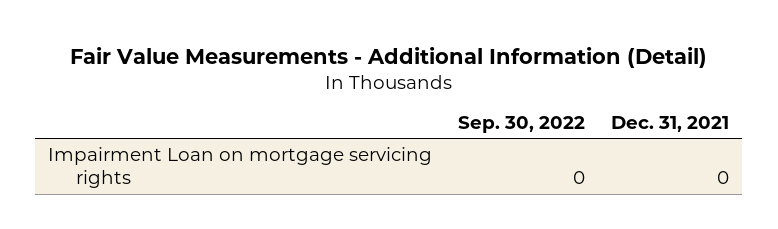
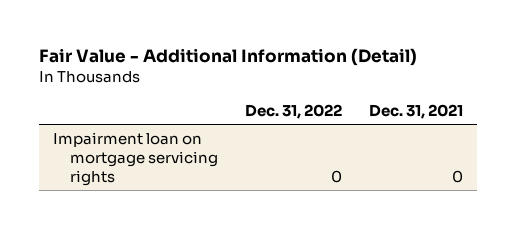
- Fair Value Measurements - Additional Information (Detail)
+ Fair Value - Additional Information (Detail)
- | Sep. 30, 2022 | Dec. 31, 2021
+ | Dec. 31, 2022 | Dec. 31, 2021
- Impairment Loan on mortgage servicing rights | 0 | 0
+ Impairment loan on mortgage servicing rights | 0 | 0

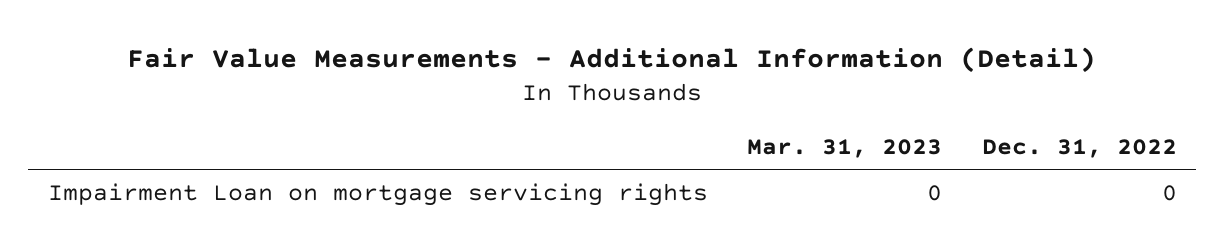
- Fair Value - Additional Information (Detail)
+ Fair Value Measurements - Additional Information (Detail)
- | Dec. 31, 2022 | Dec. 31, 2021
+ | Mar. 31, 2023 | Dec. 31, 2022
- Impairment loan on mortgage servicing rights | 0 | 0
+ Impairment Loan on mortgage servicing rights | 0 | 0

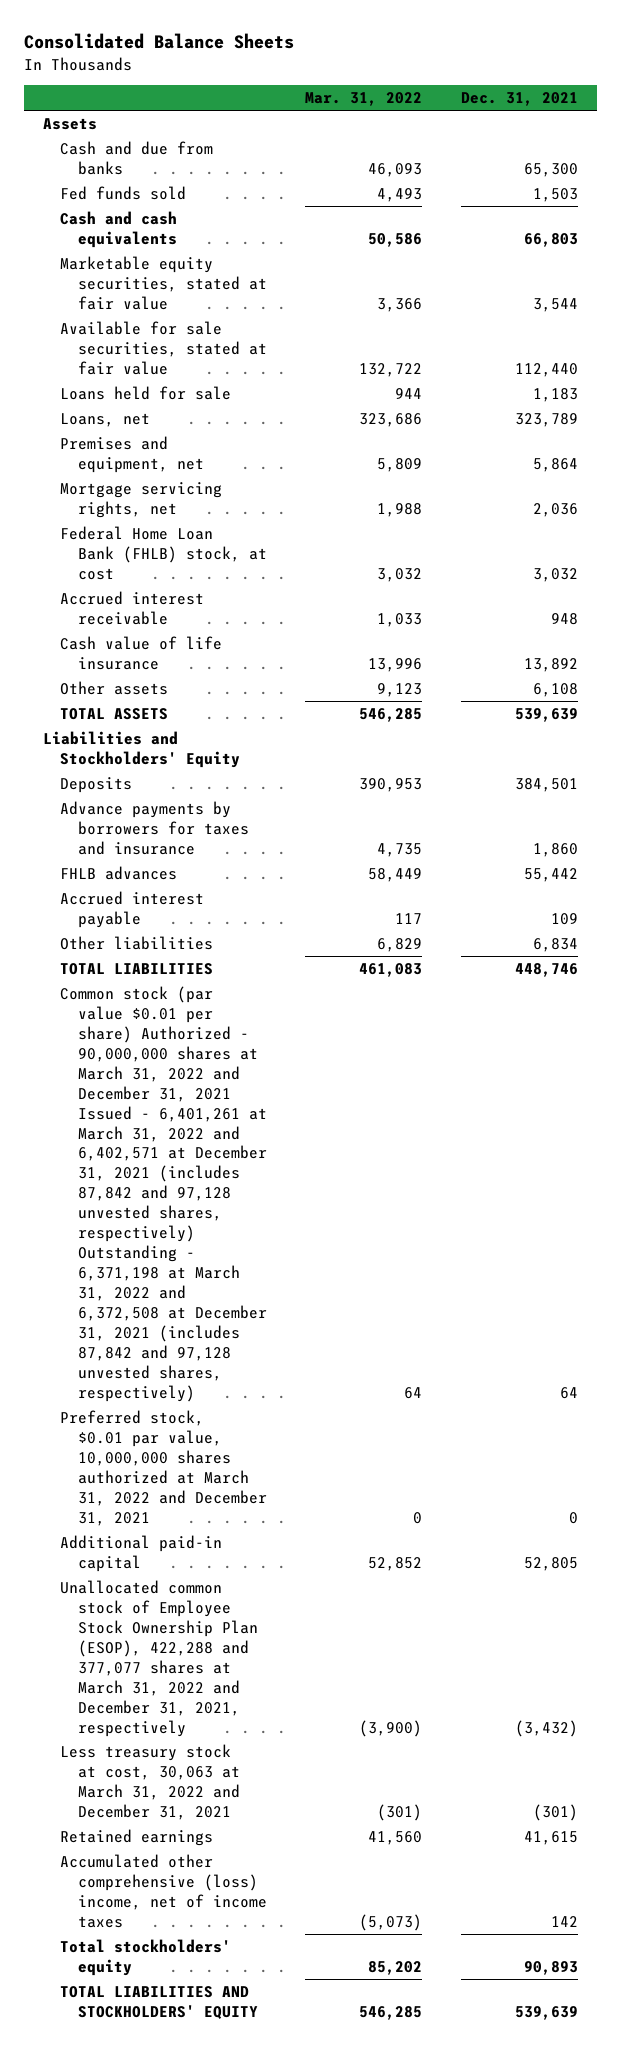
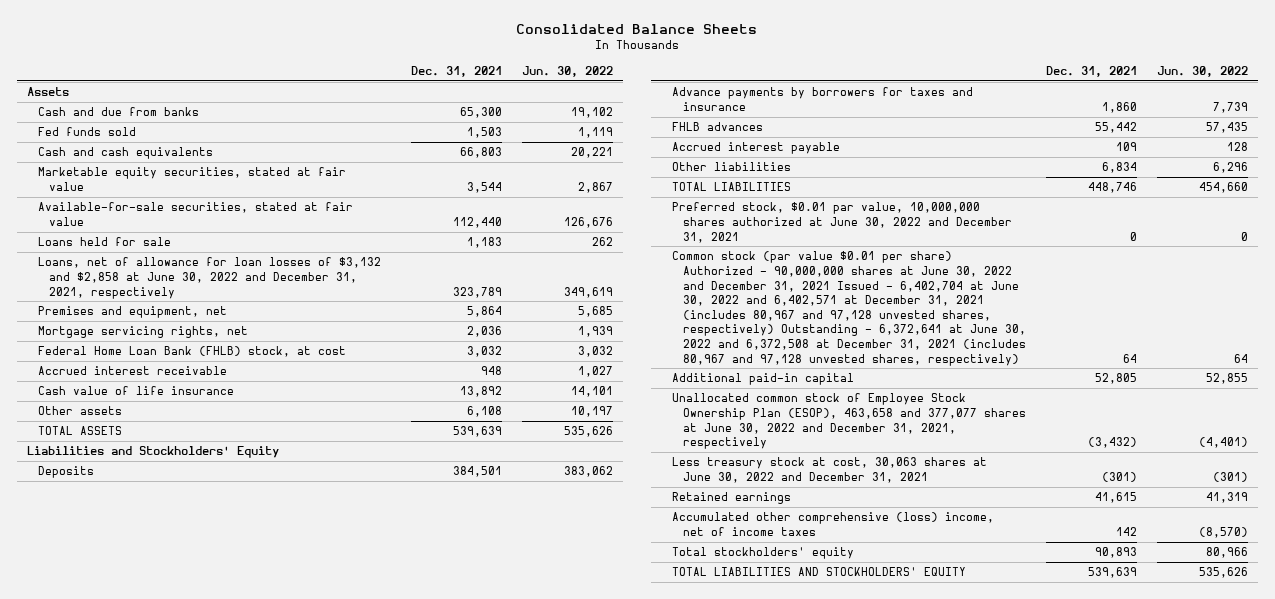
- | Mar. 31, 2022 | Dec. 31, 2021
+ | Dec. 31, 2021 | Jun. 30, 2022
- Available for sale securities, stated at fair value | 132,722 | 112,440
+ Available-for-sale securities, stated at fair value | 112,440 | 126,676
- Loans, net | 323,686 | 323,789
+ Loans, net of allowance for loan losses of $3,132 and $2,858 at June 30, 2022 and December 31, 2021, respectively | 323,789 | 349,619
- Common stock (par value $0.01 per share) Authorized - 90,000,000 shares at March 31, 2022 and December 31, 2021 Issued - 6,401,261 at March 31, 2022 and 6,402,571 at December 31, 2021 (includes 87,842 and 97,128 unvested shares, respectively) Outstanding - 6,371,198 at March 31, 2022 and 6,372,508 at December 31, 2021 (includes 87,842 and 97,128 unvested shares, respectively) | 64 | 64
- Preferred stock, $0.01 par value, 10,000,000 shares authorized at March 31, 2022 and December 31, 2021 | 0 | 0
+ Preferred stock, $0.01 par value, 10,000,000 shares authorized at June 30, 2022 and December 31, 2021 | 0 | 0
+ Common stock (par value $0.01 per share) Authorized - 90,000,000 shares at June 30, 2022 and December 31, 2021 Issued - 6,402,704 at June 30, 2022 and 6,402,571 at December 31, 2021 (includes 80,967 and 97,128 unvested shares, respectively) Outstanding - 6,372,641 at June 30, 2022 and 6,372,508 at December 31, 2021 (includes 80,967 and 97,128 unvested shares, respectively) | 64 | 64
- Unallocated common stock of Employee Stock Ownership Plan (ESOP), 422,288 and 377,077 shares at March 31, 2022 and December 31, 2021, respectively | (3,900) | (3,432)
- Less treasury stock at cost, 30,063 at March 31, 2022 and December 31, 2021 | (301) | (301)
+ Unallocated common stock of Employee Stock Ownership Plan (ESOP), 463,658 and 377,077 shares at June 30, 2022 and December 31, 2021, respectively | (3,432) | (4,401)
+ Less treasury stock at cost, 30,063 shares at June 30, 2022 and December 31, 2021 | (301) | (301)

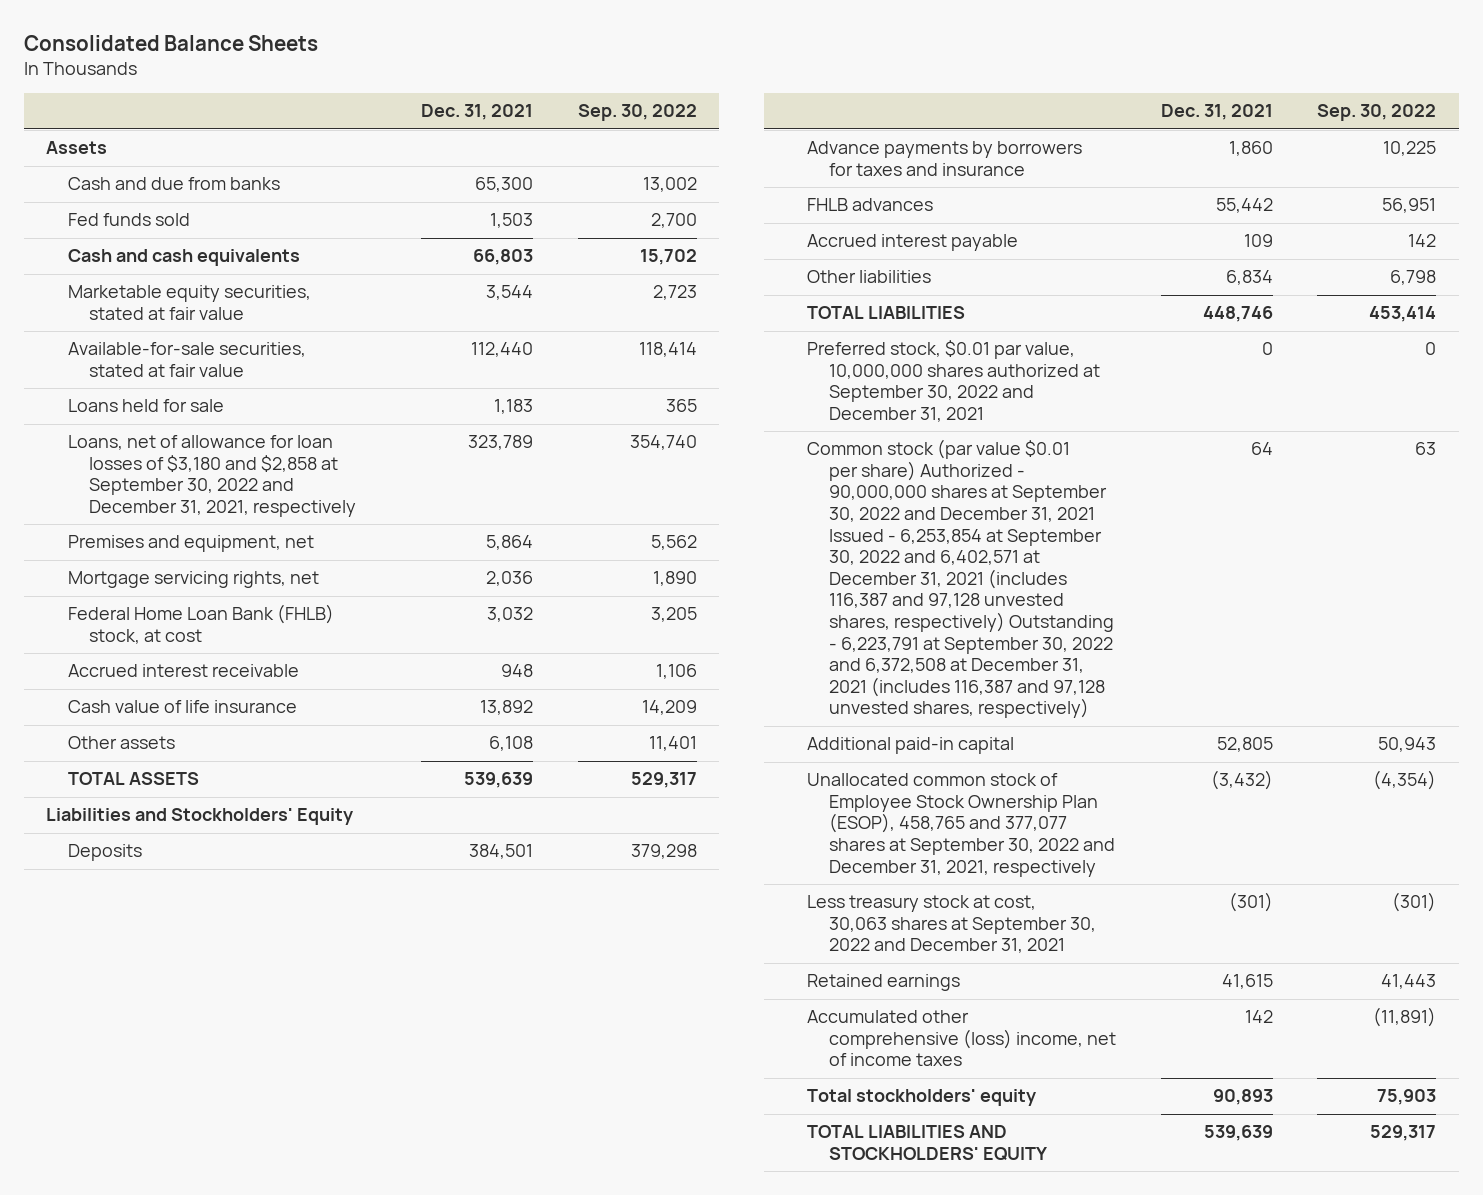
- | Dec. 31, 2021 | Jun. 30, 2022
+ | Dec. 31, 2021 | Sep. 30, 2022
- Loans, net of allowance for loan losses of $3,132 and $2,858 at June 30, 2022 and December 31, 2021, respectively | 323,789 | 349,619
+ Loans, net of allowance for loan losses of $3,180 and $2,858 at September 30, 2022 and December 31, 2021, respectively | 323,789 | 354,740
- Preferred stock, $0.01 par value, 10,000,000 shares authorized at June 30, 2022 and December 31, 2021 | 0 | 0
- Common stock (par value $0.01 per share) Authorized - 90,000,000 shares at June 30, 2022 and December 31, 2021 Issued - 6,402,704 at June 30, 2022 and 6,402,571 at December 31, 2021 (includes 80,967 and 97,128 unvested shares, respectively) Outstanding - 6,372,641 at June 30, 2022 and 6,372,508 at December 31, 2021 (includes 80,967 and 97,128 unvested shares, respectively) | 64 | 64
+ Preferred stock, $0.01 par value, 10,000,000 shares authorized at September 30, 2022 and December 31, 2021 | 0 | 0
+ Common stock (par value $0.01 per share) Authorized - 90,000,000 shares at September 30, 2022 and December 31, 2021 Issued - 6,253,854 at September 30, 2022 and 6,402,571 at December 31, 2021 (includes 116,387 and 97,128 unvested shares, respectively) Outstanding - 6,223,791 at September 30, 2022 and 6,372,508 at December 31, 2021 (includes 116,387 and 97,128 unvested shares, respectively) | 64 | 63
- Unallocated common stock of Employee Stock Ownership Plan (ESOP), 463,658 and 377,077 shares at June 30, 2022 and December 31, 2021, respectively | (3,432) | (4,401)
- Less treasury stock at cost, 30,063 shares at June 30, 2022 and December 31, 2021 | (301) | (301)
+ Unallocated common stock of Employee Stock Ownership Plan (ESOP), 458,765 and 377,077 shares at September 30, 2022 and December 31, 2021, respectively | (3,432) | (4,354)
+ Less treasury stock at cost, 30,063 shares at September 30, 2022 and December 31, 2021 | (301) | (301)

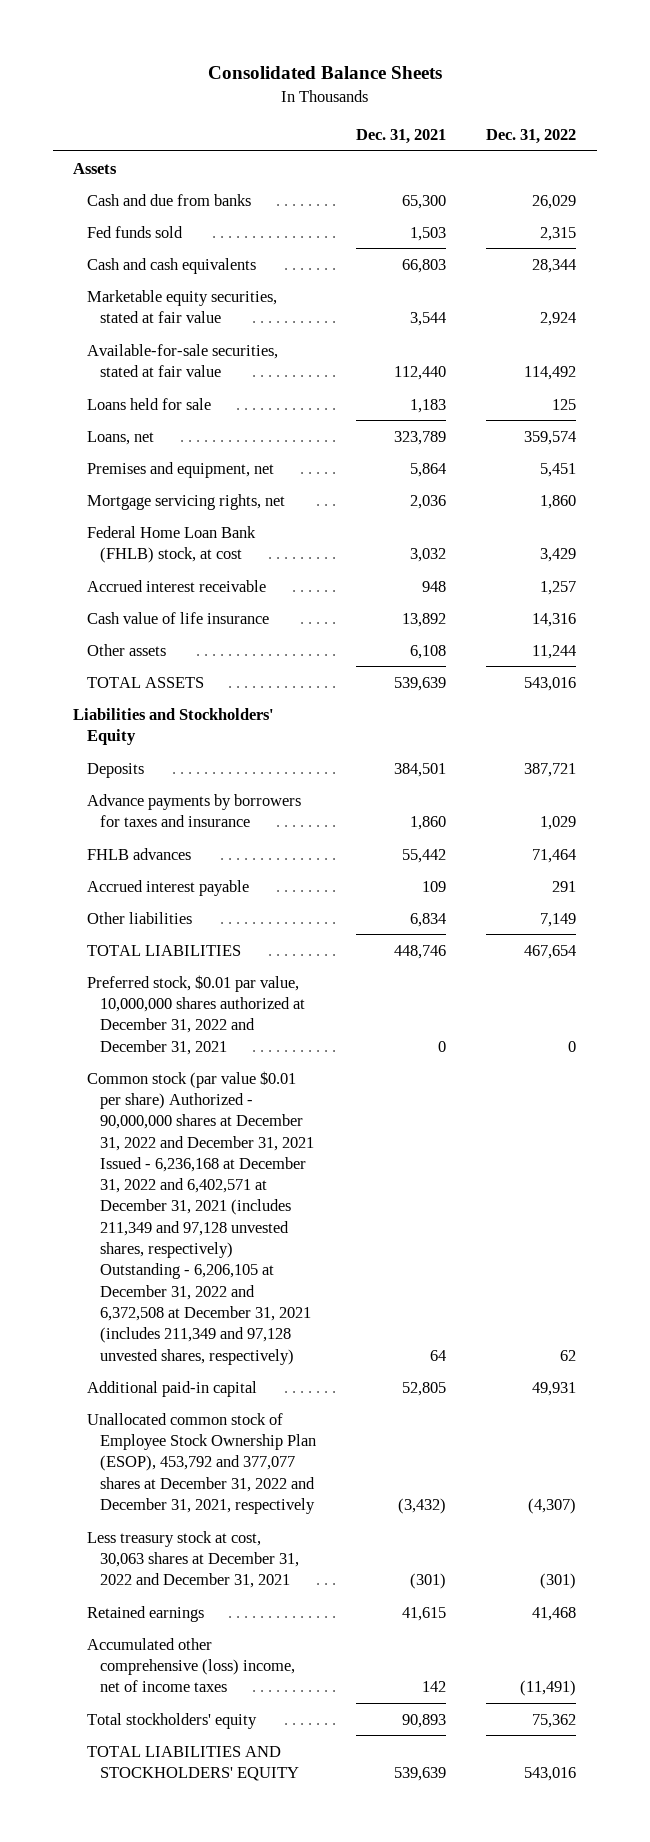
- | Dec. 31, 2021 | Sep. 30, 2022
+ | Dec. 31, 2021 | Dec. 31, 2022
- Loans, net of allowance for loan losses of $3,180 and $2,858 at September 30, 2022 and December 31, 2021, respectively | 323,789 | 354,740
+ Loans, net | 323,789 | 359,574
- Preferred stock, $0.01 par value, 10,000,000 shares authorized at September 30, 2022 and December 31, 2021 | 0 | 0
- Common stock (par value $0.01 per share) Authorized - 90,000,000 shares at September 30, 2022 and December 31, 2021 Issued - 6,253,854 at September 30, 2022 and 6,402,571 at December 31, 2021 (includes 116,387 and 97,128 unvested shares, respectively) Outstanding - 6,223,791 at September 30, 2022 and 6,372,508 at December 31, 2021 (includes 116,387 and 97,128 unvested shares, respectively) | 64 | 63
+ Preferred stock, $0.01 par value, 10,000,000 shares authorized at December 31, 2022 and December 31, 2021 | 0 | 0
+ Common stock (par value $0.01 per share) Authorized - 90,000,000 shares at December 31, 2022 and December 31, 2021 Issued - 6,236,168 at December 31, 2022 and 6,402,571 at December 31, 2021 (includes 211,349 and 97,128 unvested shares, respectively) Outstanding - 6,206,105 at December 31, 2022 and 6,372,508 at December 31, 2021 (includes 211,349 and 97,128 unvested shares, respectively) | 64 | 62
- Unallocated common stock of Employee Stock Ownership Plan (ESOP), 458,765 and 377,077 shares at September 30, 2022 and December 31, 2021, respectively | (3,432) | (4,354)
- Less treasury stock at cost, 30,063 shares at September 30, 2022 and December 31, 2021 | (301) | (301)
+ Unallocated common stock of Employee Stock Ownership Plan (ESOP), 453,792 and 377,077 shares at December 31, 2022 and December 31, 2021, respectively | (3,432) | (4,307)
+ Less treasury stock at cost, 30,063 shares at December 31, 2022 and December 31, 2021 | (301) | (301)

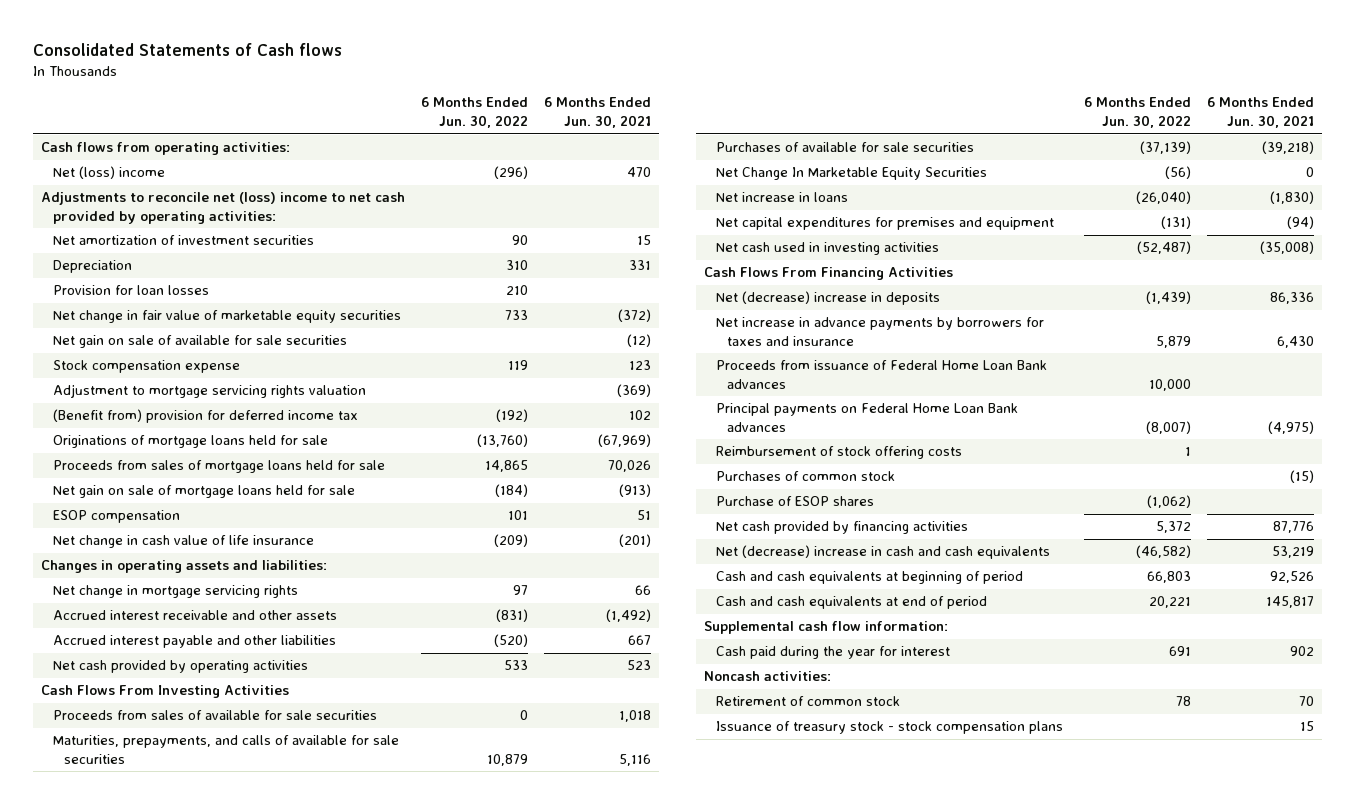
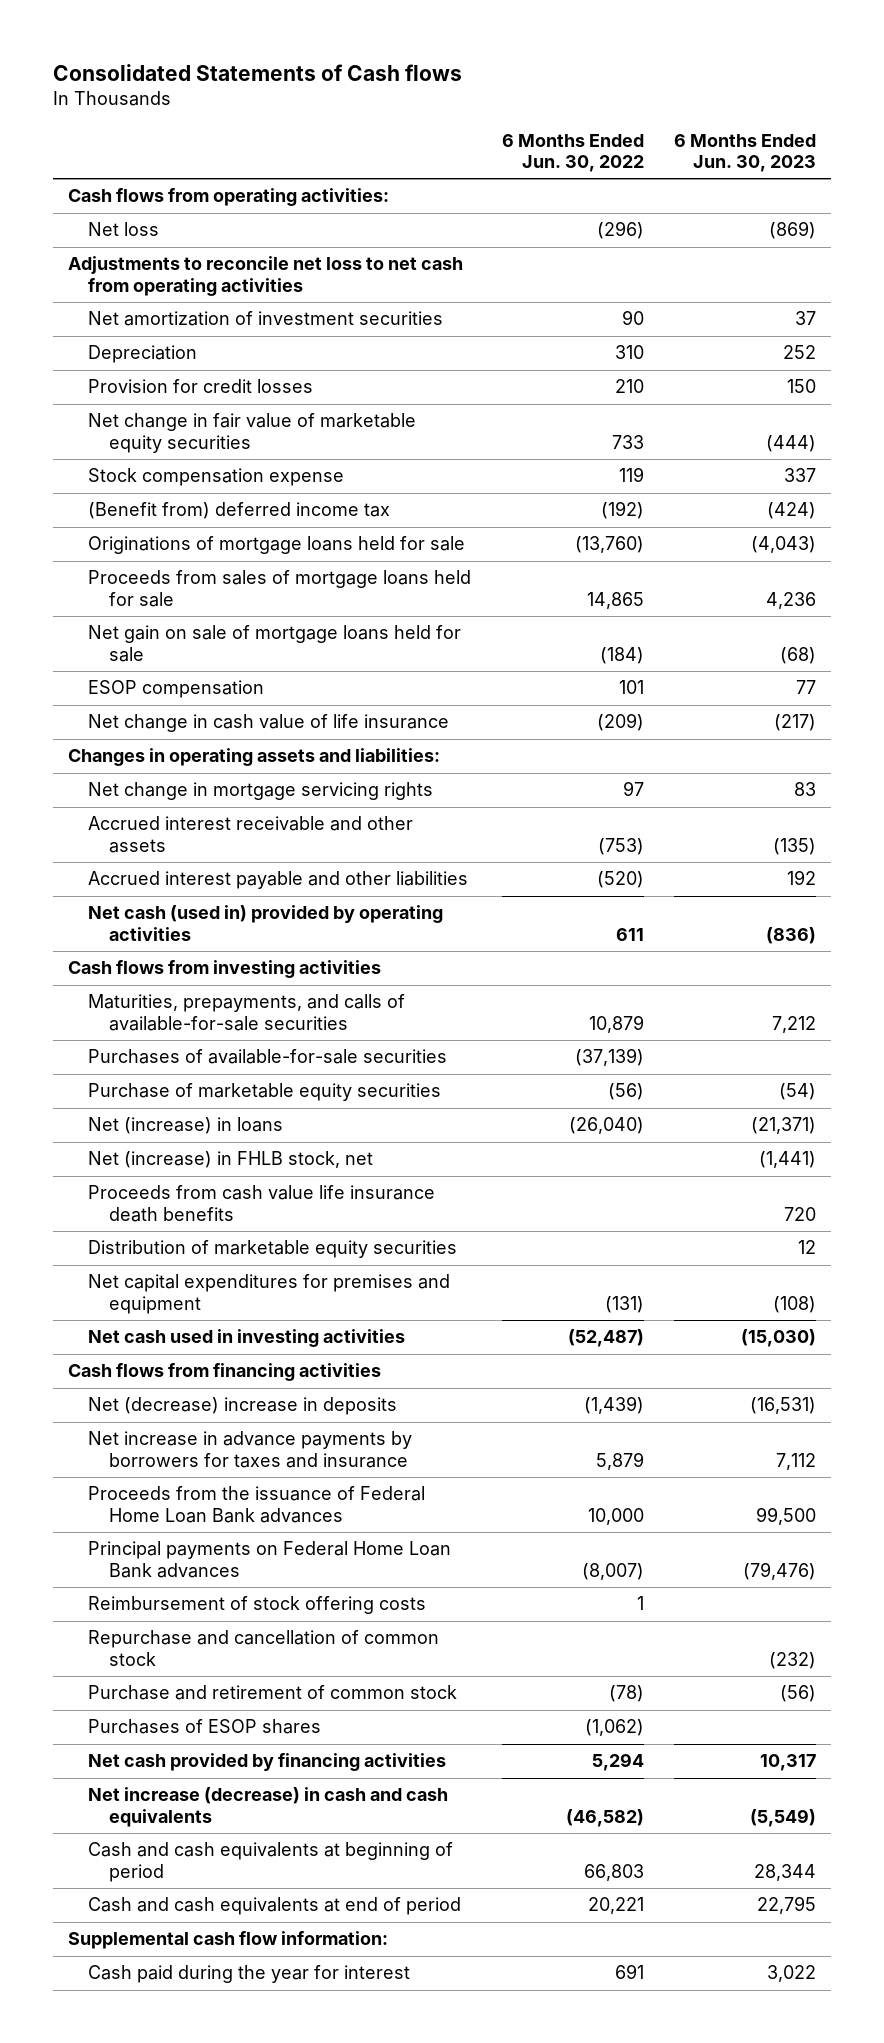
- | 6 Months Ended Jun. 30, 2022 | 6 Months Ended Jun. 30, 2021
+ | 6 Months Ended Jun. 30, 2022 | 6 Months Ended Jun. 30, 2023
- Net (loss) income | (296) | 470
- Adjustments to reconcile net (loss) income to net cash provided by operating activities:
+ Net loss | (296) | (869)
+ Adjustments to reconcile net loss to net cash from operating activities
- Provision for loan losses | 210 |
+ Provision for credit losses | 210 | 150
- Net gain on sale of available for sale securities | | (12)
- Adjustment to mortgage servicing rights valuation | | (369)
- (Benefit from) provision for deferred income tax | (192) | 102
+ (Benefit from) deferred income tax | (192) | (424)
- Accrued interest receivable and other assets | (831) | (1,492)
+ Accrued interest receivable and other assets | (753) | (135)
- Net cash provided by operating activities | 533 | 523
- Cash Flows From Investing Activities
- Proceeds from sales of available for sale securities | 0 | 1,018
- Maturities, prepayments, and calls of available for sale securities | 10,879 | 5,116
- Purchases of available for sale securities | (37,139) | (39,218)
- Net Change In Marketable Equity Securities | (56) | 0
- Net increase in loans | (26,040) | (1,830)
+ Net cash (used in) provided by operating activities | 611 | (836)
+ Cash flows from investing activities
+ Maturities, prepayments, and calls of available-for-sale securities | 10,879 | 7,212
+ Purchases of available-for-sale securities | (37,139) |
+ Purchase of marketable equity securities | (56) | (54)
+ Net (increase) in loans | (26,040) | (21,371)
+ Net (increase) in FHLB stock, net | | (1,441)
+ Proceeds from cash value life insurance death benefits | | 720
+ Distribution of marketable equity securities | | 12
- Cash Flows From Financing Activities
+ Cash flows from financing activities
- Proceeds from issuance of Federal Home Loan Bank advances | 10,000 |
+ Proceeds from the issuance of Federal Home Loan Bank advances | 10,000 | 99,500
- Purchases of common stock | | (15)
- Purchase of ESOP shares | (1,062) |
- Net cash provided by financing activities | 5,372 | 87,776
- Net (decrease) increase in cash and cash equivalents | (46,582) | 53,219
+ Repurchase and cancellation of common stock | | (232)
+ Purchase and retirement of common stock | (78) | (56)
+ Purchases of ESOP shares | (1,062) |
+ Net cash provided by financing activities | 5,294 | 10,317
+ Net increase (decrease) in cash and cash equivalents | (46,582) | (5,549)
- Noncash activities:
- Retirement of common stock | 78 | 70
- Issuance of treasury stock - stock compensation plans | | 15

